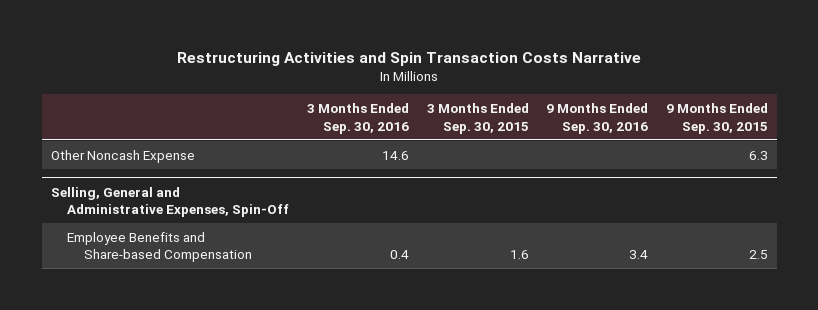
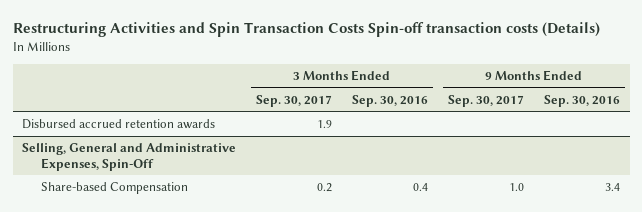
- Restructuring Activities and Spin Transaction Costs Narrative
+ Restructuring Activities and Spin Transaction Costs Spin-off transaction costs (Details)
- | 3 Months Ended Sep. 30, 2016 | 3 Months Ended Sep. 30, 2015 | 9 Months Ended Sep. 30, 2016 | 9 Months Ended Sep. 30, 2015
+ | 3 Months Ended Sep. 30, 2017 | 3 Months Ended Sep. 30, 2016 | 9 Months Ended Sep. 30, 2017 | 9 Months Ended Sep. 30, 2016
- Other Noncash Expense | 14.6 | | | 6.3
+ Disbursed accrued retention awards | 1.9 | | |
@ Selling, General and Administrative Expenses, Spin-Off
- Employee Benefits and Share-based Compensation | 0.4 | 1.6 | 3.4 | 2.5
+ Share-based Compensation | 0.2 | 0.4 | 1.0 | 3.4

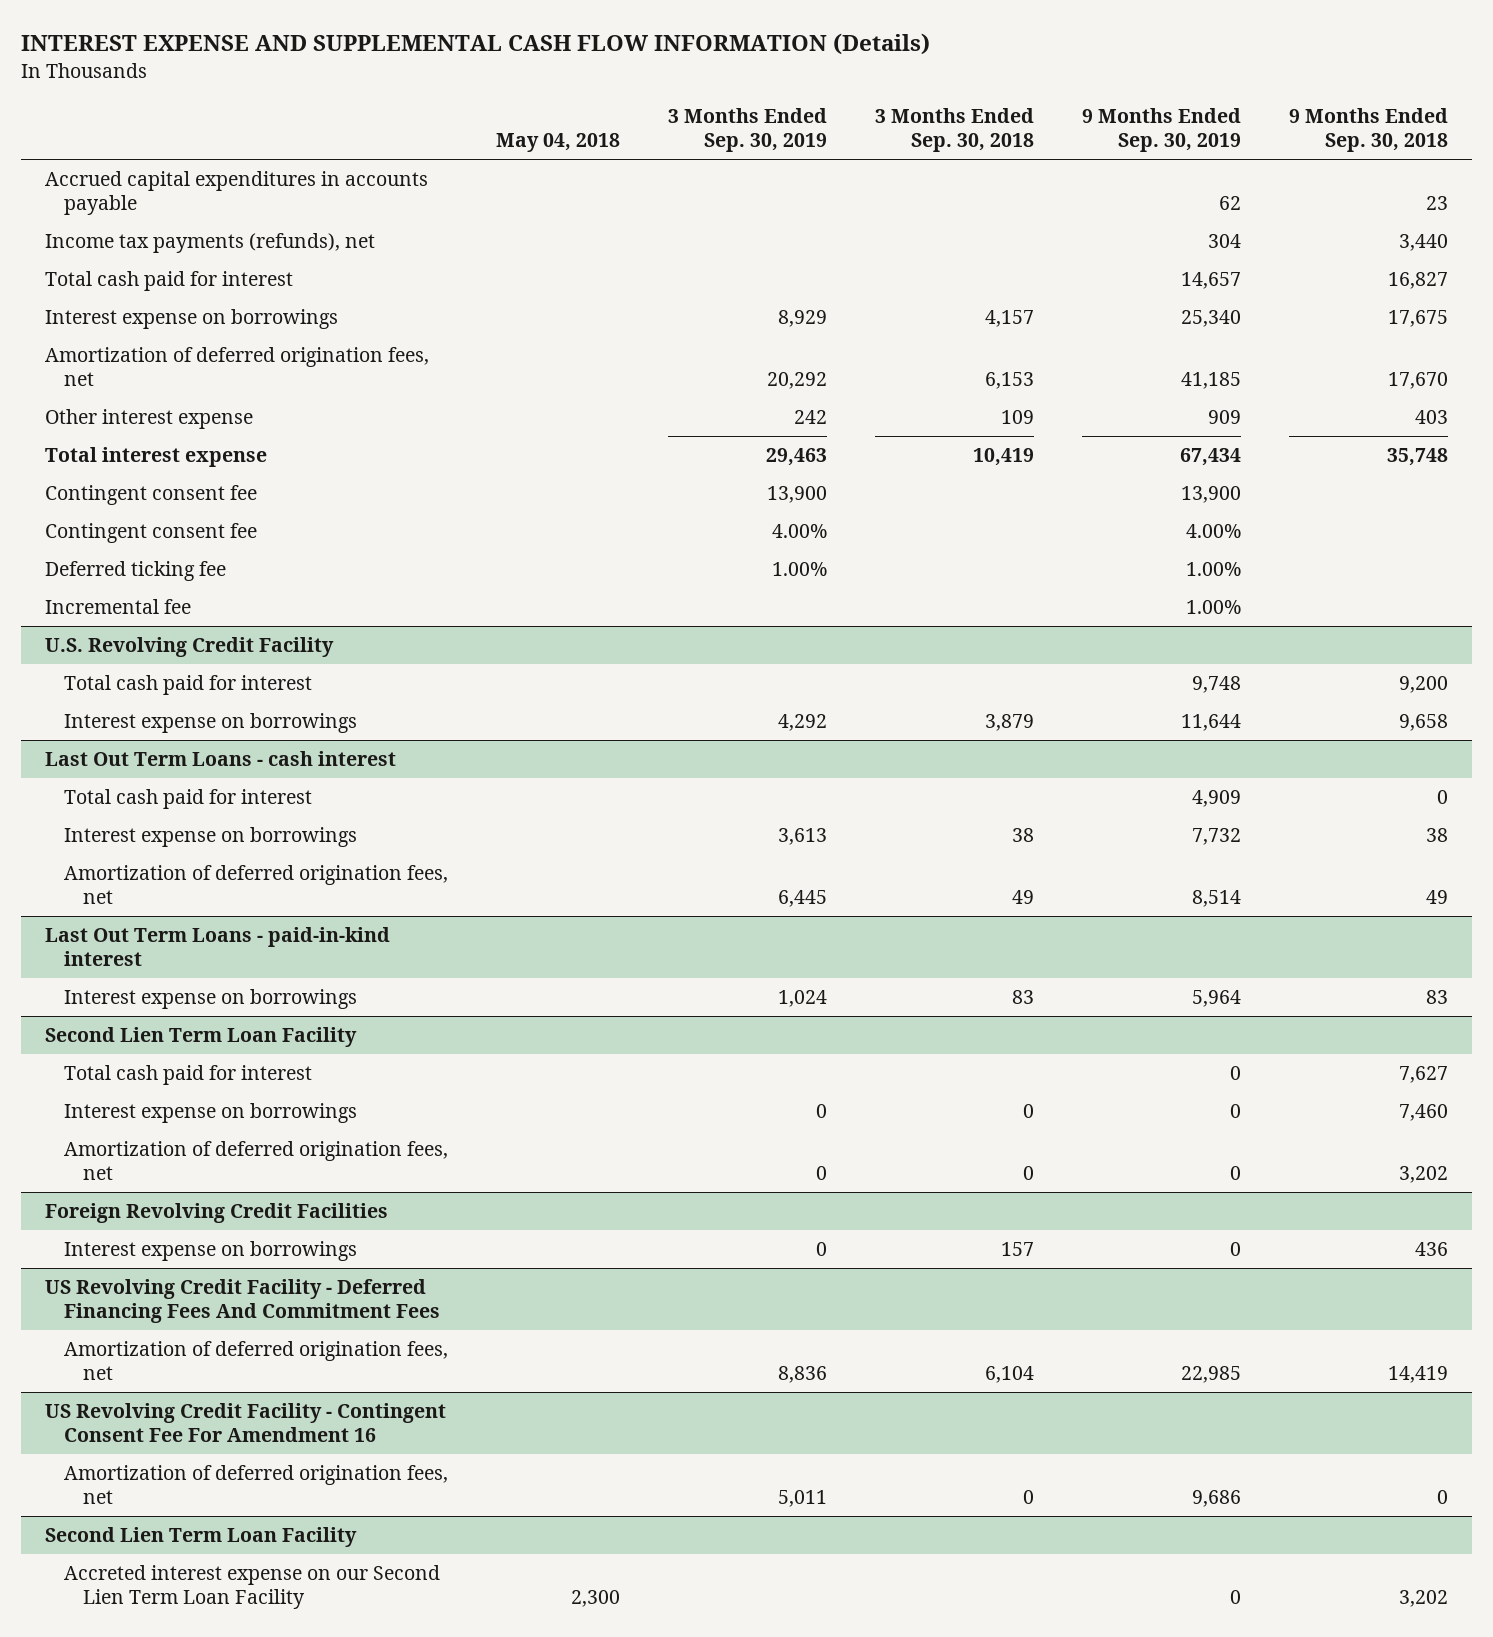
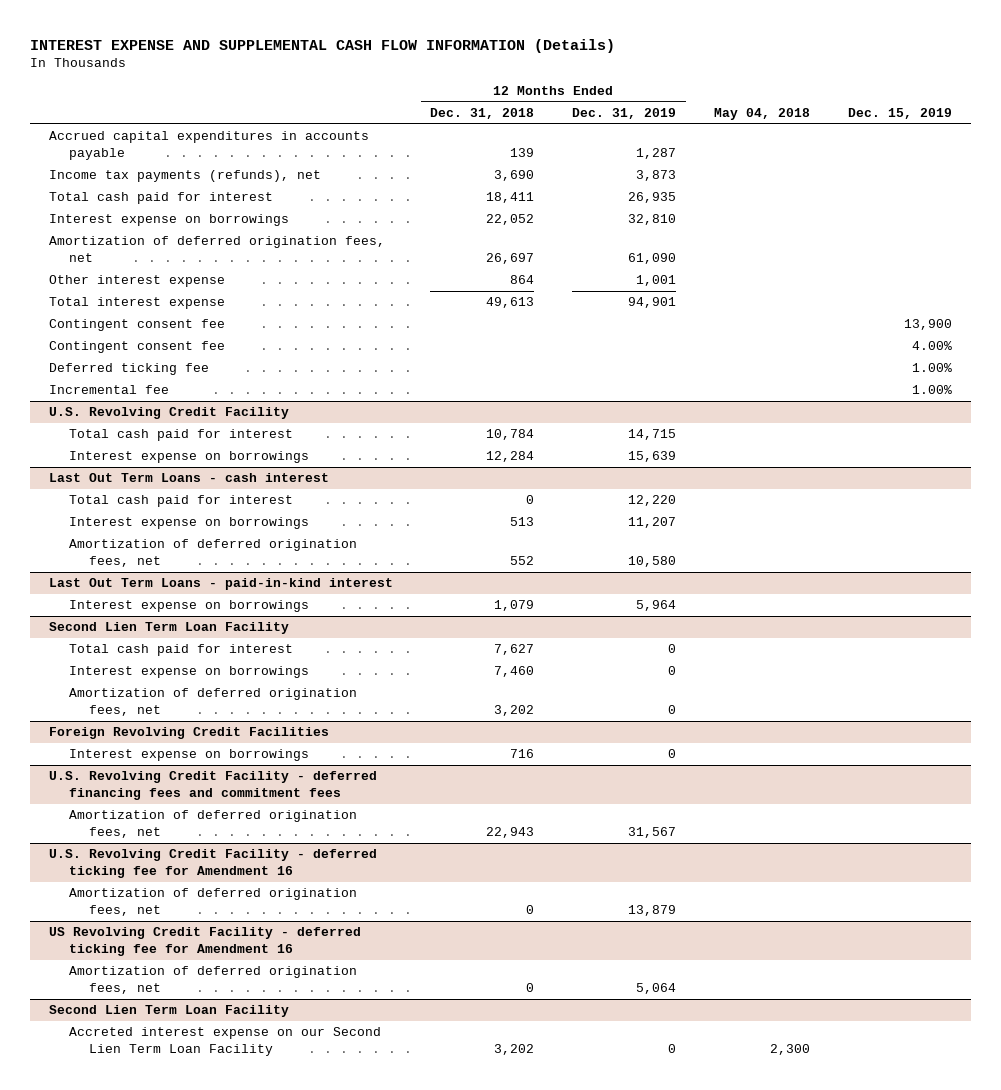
- | May 04, 2018 | 3 Months Ended Sep. 30, 2019 | 3 Months Ended Sep. 30, 2018 | 9 Months Ended Sep. 30, 2019 | 9 Months Ended Sep. 30, 2018
+ | 12 Months Ended Dec. 31, 2018 | 12 Months Ended Dec. 31, 2019 | May 04, 2018 | Dec. 15, 2019
- US Revolving Credit Facility - Deferred Financing Fees And Commitment Fees
+ U.S. Revolving Credit Facility - deferred financing fees and commitment fees
- US Revolving Credit Facility - Contingent Consent Fee For Amendment 16
+ U.S. Revolving Credit Facility - deferred ticking fee for Amendment 16
+ US Revolving Credit Facility - deferred ticking fee for Amendment 16
+ Amortization of deferred origination fees, net | 0 | 5,064 | |

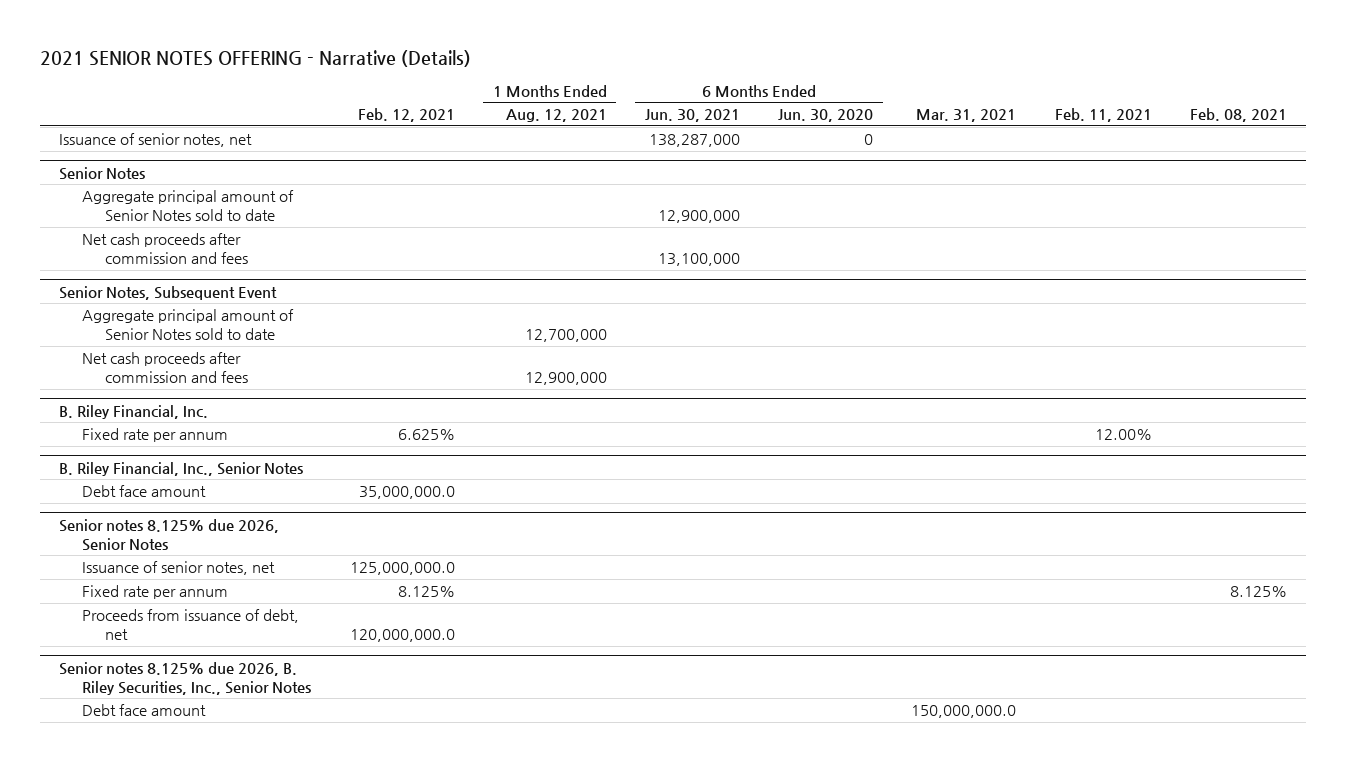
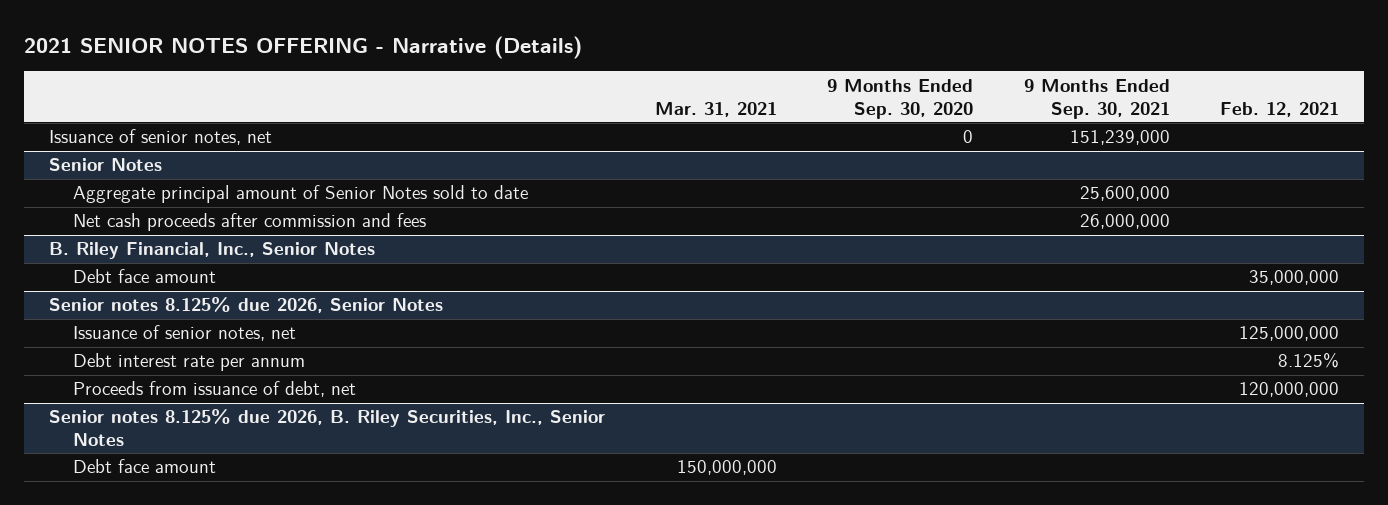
- | Feb. 12, 2021 | 1 Months Ended Aug. 12, 2021 | 6 Months Ended Jun. 30, 2021 | 6 Months Ended Jun. 30, 2020 | Mar. 31, 2021 | Feb. 11, 2021 | Feb. 08, 2021
+ | Mar. 31, 2021 | 9 Months Ended Sep. 30, 2020 | 9 Months Ended Sep. 30, 2021 | Feb. 12, 2021
- Senior Notes, Subsequent Event
- Aggregate principal amount of Senior Notes sold to date | | 12,700,000 | | | | |
- Net cash proceeds after commission and fees | | 12,900,000 | | | | |
- B. Riley Financial, Inc.
- Fixed rate per annum | 6.625% | | | | | 12.00% |
@ B. Riley Financial, Inc., Senior Notes
- Debt face amount | 35,000,000.0 | | | | | |
+ Debt face amount | | | | 35,000,000
@ Senior notes 8.125% due 2026, Senior Notes
- Issuance of senior notes, net | 125,000,000.0 | | | | | |
- Fixed rate per annum | 8.125% | | | | | | 8.125%
- Proceeds from issuance of debt, net | 120,000,000.0 | | | | | |
+ Issuance of senior notes, net | | | | 125,000,000
+ Debt interest rate per annum | | | | 8.125%
+ Proceeds from issuance of debt, net | | | | 120,000,000
@ Senior notes 8.125% due 2026, B. Riley Securities, Inc., Senior Notes
- Debt face amount | | | | | 150,000,000.0 | |
+ Debt face amount | 150,000,000 | | |

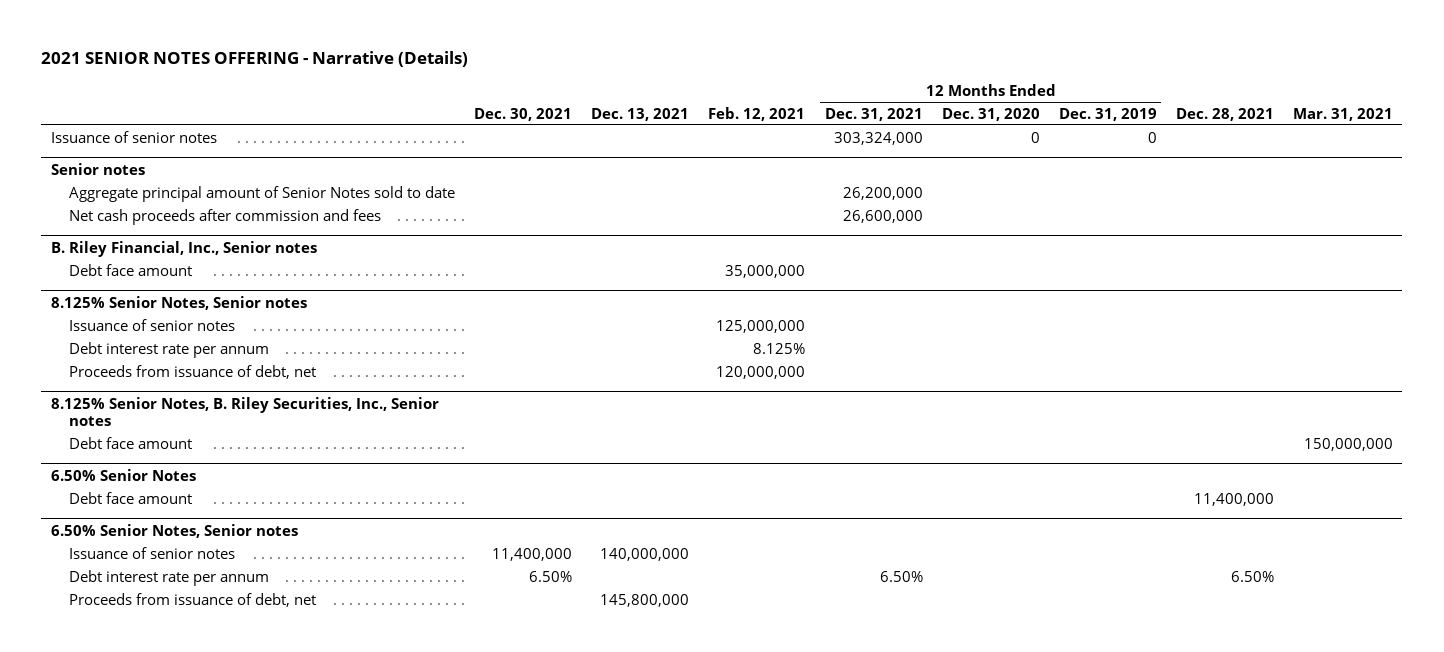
- | Mar. 31, 2021 | 9 Months Ended Sep. 30, 2020 | 9 Months Ended Sep. 30, 2021 | Feb. 12, 2021
+ | Dec. 30, 2021 | Dec. 13, 2021 | Feb. 12, 2021 | 12 Months Ended Dec. 31, 2021 | 12 Months Ended Dec. 31, 2020 | 12 Months Ended Dec. 31, 2019 | Dec. 28, 2021 | Mar. 31, 2021
- Issuance of senior notes, net | | 0 | 151,239,000 |
- Senior Notes
+ Issuance of senior notes | | | | 303,324,000 | 0 | 0 | |
+ Senior notes
- B. Riley Financial, Inc., Senior Notes
+ B. Riley Financial, Inc., Senior notes
- Senior notes 8.125% due 2026, Senior Notes
- Issuance of senior notes, net | | | | 125,000,000
+ 8.125% Senior Notes, Senior notes
+ Issuance of senior notes | | | 125,000,000 | | | | |
- Senior notes 8.125% due 2026, B. Riley Securities, Inc., Senior Notes
+ 8.125% Senior Notes, B. Riley Securities, Inc., Senior notes
+ 6.50% Senior Notes
+ Debt face amount | | | | | | | 11,400,000 |
+ 6.50% Senior Notes, Senior notes
+ Issuance of senior notes | 11,400,000 | 140,000,000 | | | | | |
+ Debt interest rate per annum | 6.50% | | | 6.50% | | | 6.50% |
+ Proceeds from issuance of debt, net | | 145,800,000 | | | | | |

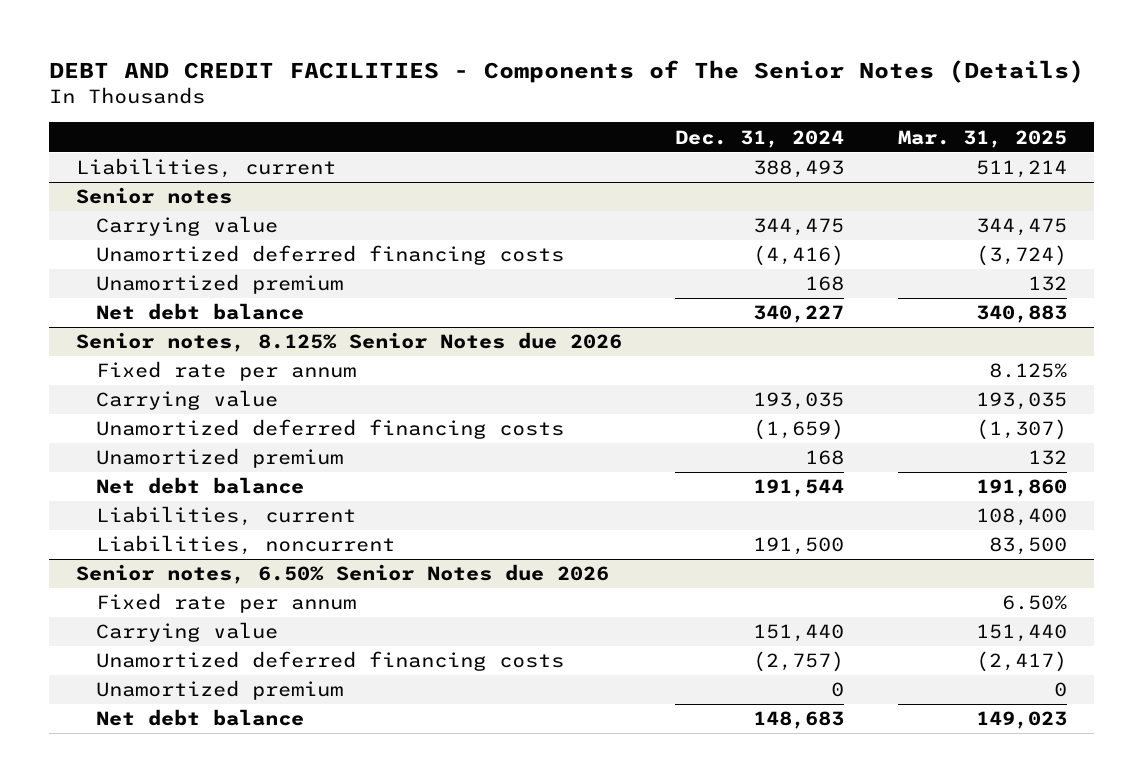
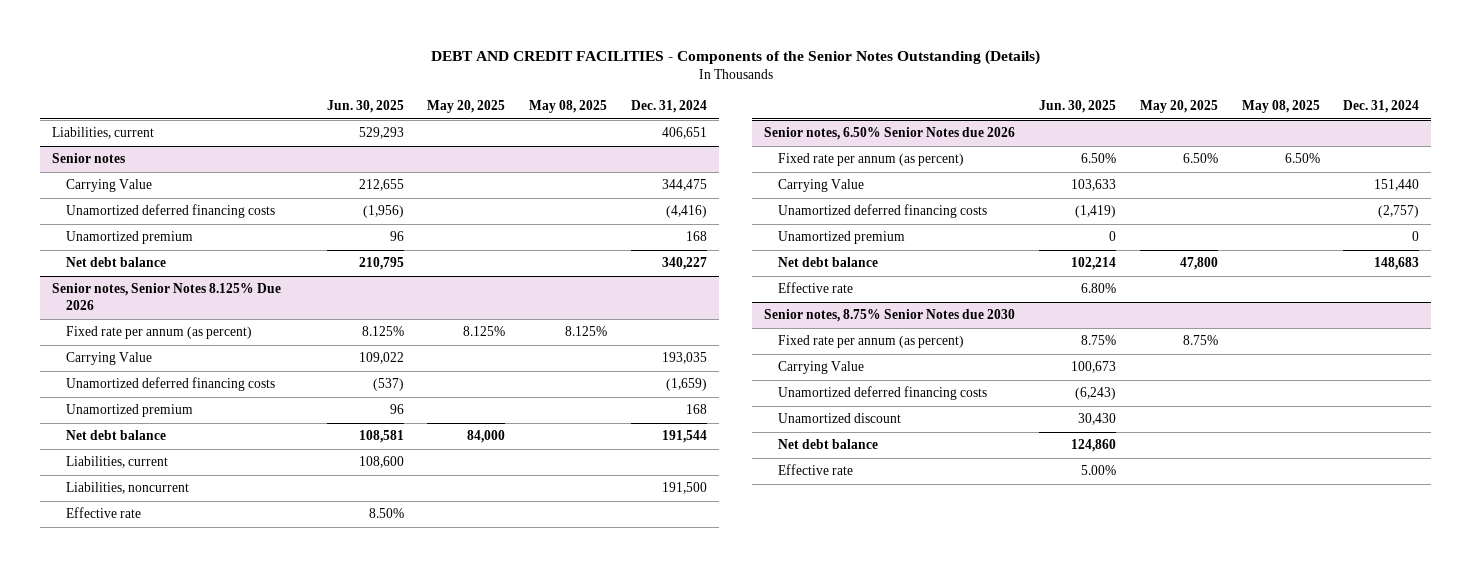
- DEBT AND CREDIT FACILITIES - Components of The Senior Notes (Details)
+ DEBT AND CREDIT FACILITIES - Components of the Senior Notes Outstanding (Details)
- | Dec. 31, 2024 | Mar. 31, 2025
+ | Jun. 30, 2025 | May 20, 2025 | May 08, 2025 | Dec. 31, 2024
- Liabilities, current | 388,493 | 511,214
+ Liabilities, current | 529,293 | | | 406,651
@ Senior notes
- Carrying value | 344,475 | 344,475
+ Carrying Value | 212,655 | | | 344,475
- Senior notes, 8.125% Senior Notes due 2026
- Fixed rate per annum | | 8.125%
- Carrying value | 193,035 | 193,035
+ Senior notes, Senior Notes 8.125% Due 2026
+ Fixed rate per annum (as percent) | 8.125% | 8.125% | 8.125% |
+ Carrying Value | 109,022 | | | 193,035
+ Effective rate | 8.50% | | |
@ Senior notes, 6.50% Senior Notes due 2026
- Fixed rate per annum | | 6.50%
- Carrying value | 151,440 | 151,440
+ Fixed rate per annum (as percent) | 6.50% | 6.50% | 6.50% |
+ Carrying Value | 103,633 | | | 151,440
+ Effective rate | 6.80% | | |
+ Senior notes, 8.75% Senior Notes due 2030
+ Fixed rate per annum (as percent) | 8.75% | 8.75% | |
+ Carrying Value | 100,673 | | |
+ Unamortized deferred financing costs | (6,243) | | |
+ Unamortized discount | 30,430 | | |
+ Net debt balance | 124,860 | | |
+ Effective rate | 5.00% | | |

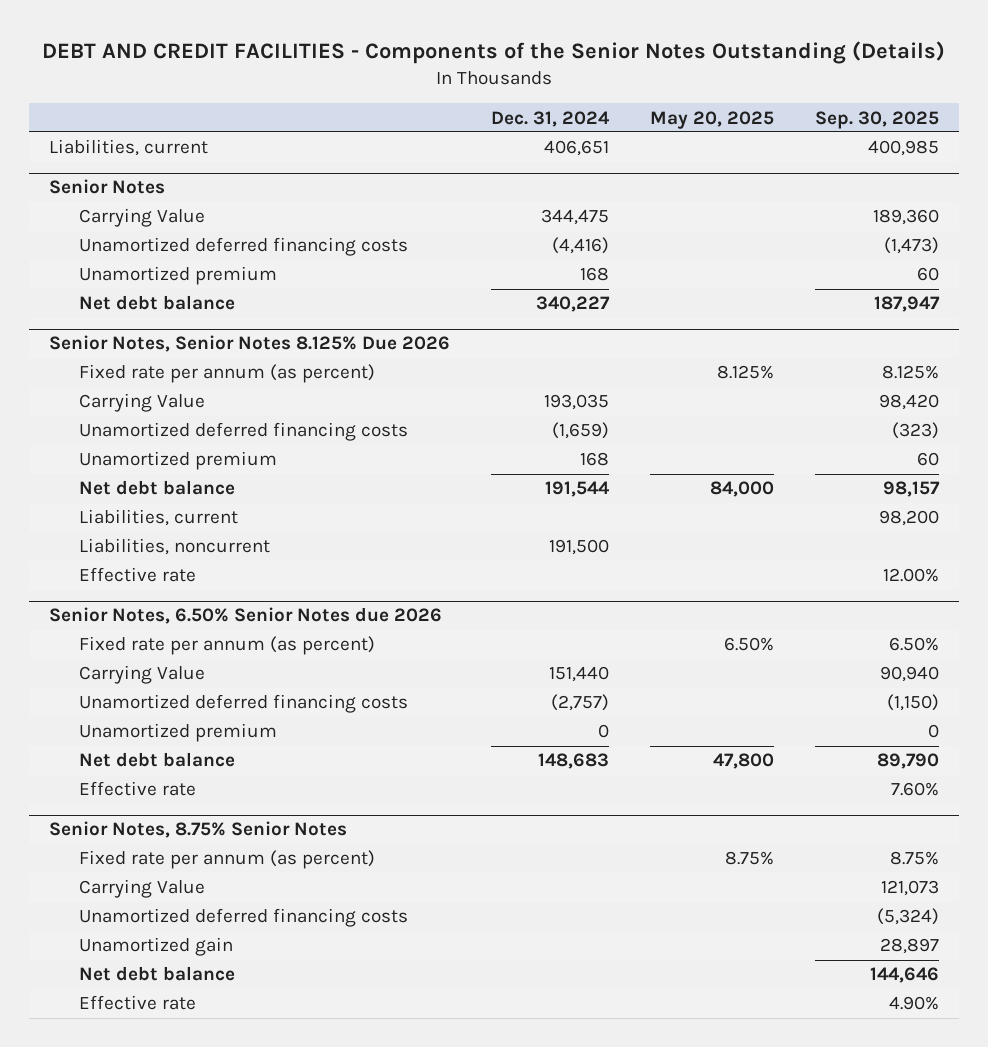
- | Jun. 30, 2025 | May 20, 2025 | May 08, 2025 | Dec. 31, 2024
+ | Dec. 31, 2024 | May 20, 2025 | Sep. 30, 2025
- Senior notes
+ Senior Notes
- Senior notes, Senior Notes 8.125% Due 2026
+ Senior Notes, Senior Notes 8.125% Due 2026
- Senior notes, 6.50% Senior Notes due 2026
+ Senior Notes, 6.50% Senior Notes due 2026
- Senior notes, 8.75% Senior Notes due 2030
+ Senior Notes, 8.75% Senior Notes
- Unamortized discount | 30,430 | | |
+ Unamortized gain | | | 28,897

